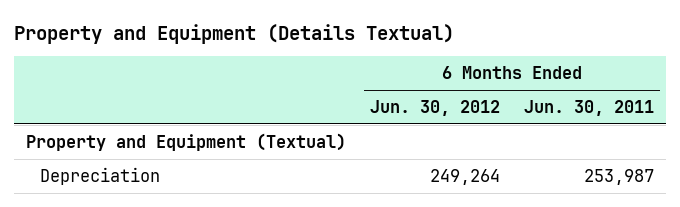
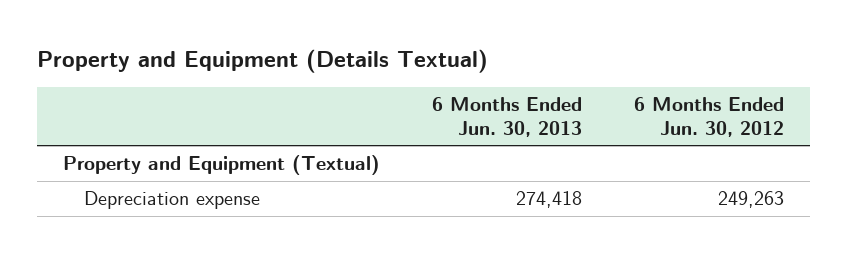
- | 6 Months Ended Jun. 30, 2012 | 6 Months Ended Jun. 30, 2011
+ | 6 Months Ended Jun. 30, 2013 | 6 Months Ended Jun. 30, 2012
- Depreciation | 249,264 | 253,987
+ Depreciation expense | 274,418 | 249,263

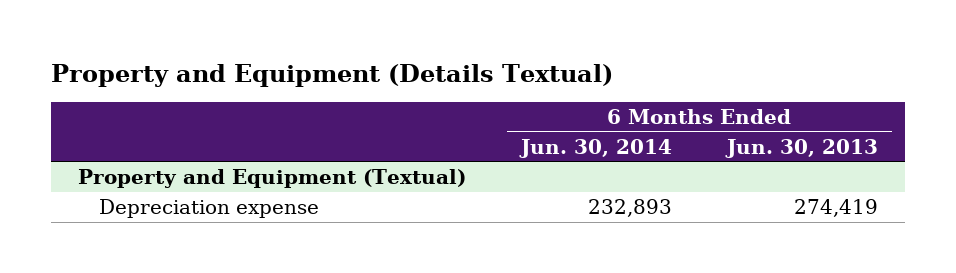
- | 6 Months Ended Jun. 30, 2013 | 6 Months Ended Jun. 30, 2012
+ | 6 Months Ended Jun. 30, 2014 | 6 Months Ended Jun. 30, 2013
- Depreciation expense | 274,418 | 249,263
+ Depreciation expense | 232,893 | 274,419

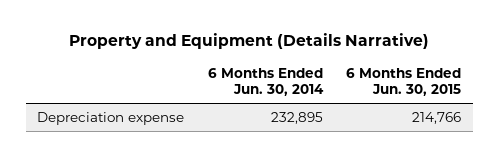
- Property and Equipment (Details Textual)
+ Property and Equipment (Details Narrative)
- | 6 Months Ended Jun. 30, 2014 | 6 Months Ended Jun. 30, 2013
+ | 6 Months Ended Jun. 30, 2014 | 6 Months Ended Jun. 30, 2015
- Property and Equipment (Textual)
- Depreciation expense | 232,893 | 274,419
+ Depreciation expense | 232,895 | 214,766

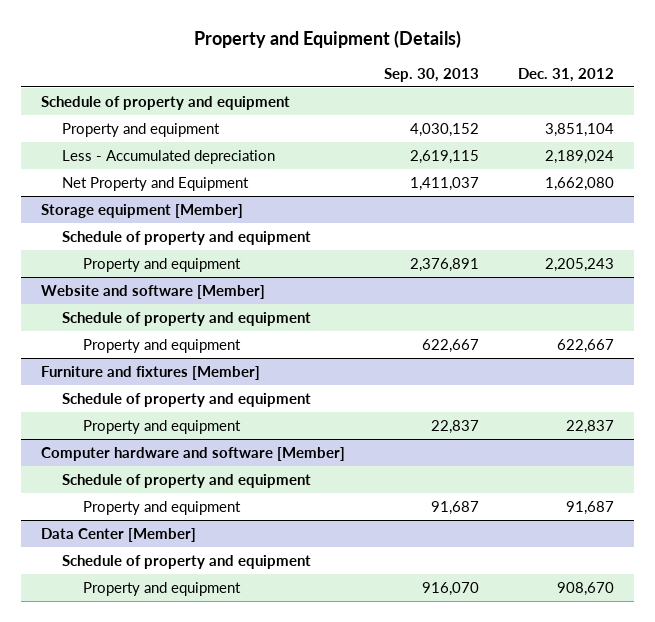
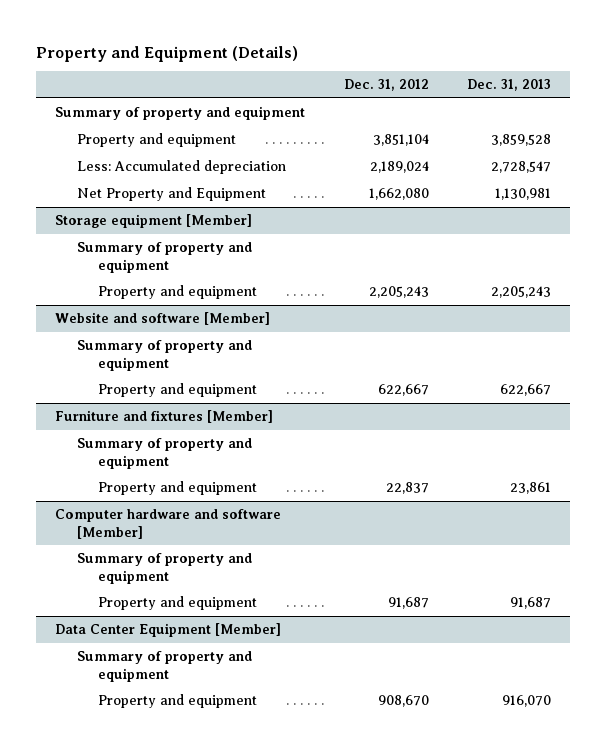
- | Sep. 30, 2013 | Dec. 31, 2012
+ | Dec. 31, 2012 | Dec. 31, 2013
- Schedule of property and equipment
+ Summary of property and equipment
- Less - Accumulated depreciation | 2,619,115 | 2,189,024
+ Less: Accumulated depreciation | 2,189,024 | 2,728,547
@ Storage equipment [Member]
- Schedule of property and equipment
+ Summary of property and equipment
@ Website and software [Member]
- Schedule of property and equipment
+ Summary of property and equipment
@ Furniture and fixtures [Member]
- Schedule of property and equipment
+ Summary of property and equipment
@ Computer hardware and software [Member]
- Schedule of property and equipment
+ Summary of property and equipment
- Data Center [Member]
- Schedule of property and equipment
+ Data Center Equipment [Member]
+ Summary of property and equipment

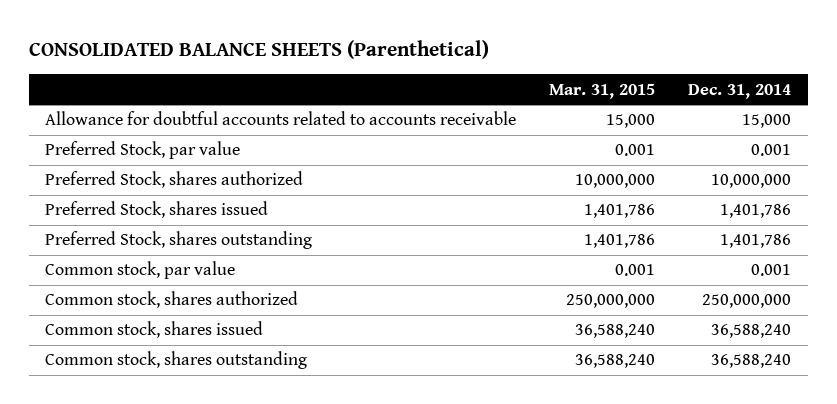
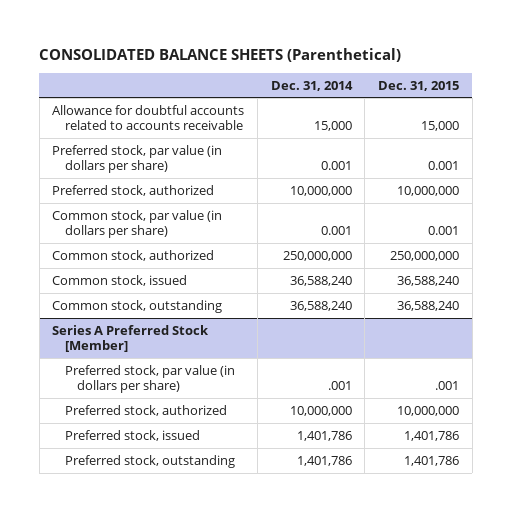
- | Mar. 31, 2015 | Dec. 31, 2014
+ | Dec. 31, 2014 | Dec. 31, 2015
- Preferred Stock, par value | 0.001 | 0.001
- Preferred Stock, shares authorized | 10,000,000 | 10,000,000
- Preferred Stock, shares issued | 1,401,786 | 1,401,786
- Preferred Stock, shares outstanding | 1,401,786 | 1,401,786
- Common stock, par value | 0.001 | 0.001
- Common stock, shares authorized | 250,000,000 | 250,000,000
- Common stock, shares issued | 36,588,240 | 36,588,240
- Common stock, shares outstanding | 36,588,240 | 36,588,240
+ Preferred stock, par value (in dollars per share) | 0.001 | 0.001
+ Preferred stock, authorized | 10,000,000 | 10,000,000
+ Common stock, par value (in dollars per share) | 0.001 | 0.001
+ Common stock, authorized | 250,000,000 | 250,000,000
+ Common stock, issued | 36,588,240 | 36,588,240
+ Common stock, outstanding | 36,588,240 | 36,588,240
+ Series A Preferred Stock [Member]
+ Preferred stock, par value (in dollars per share) | .001 | .001
+ Preferred stock, authorized | 10,000,000 | 10,000,000
+ Preferred stock, issued | 1,401,786 | 1,401,786
+ Preferred stock, outstanding | 1,401,786 | 1,401,786

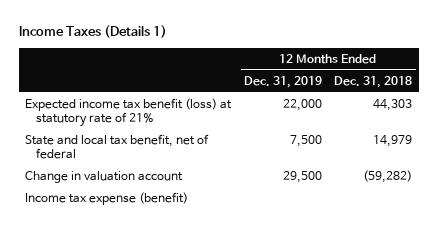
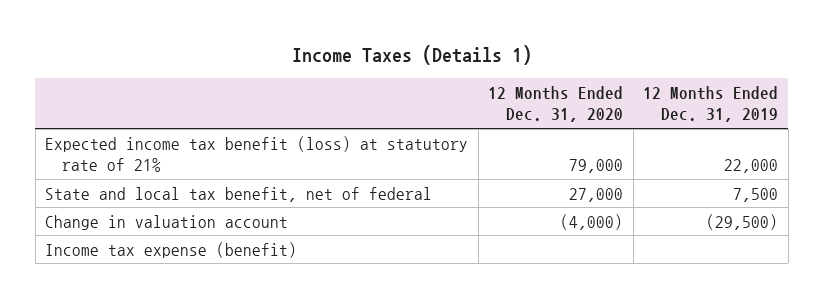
- | 12 Months Ended Dec. 31, 2019 | 12 Months Ended Dec. 31, 2018
+ | 12 Months Ended Dec. 31, 2020 | 12 Months Ended Dec. 31, 2019
- Change in valuation account | 29,500 | (59,282)
+ Change in valuation account | (4,000) | (29,500)

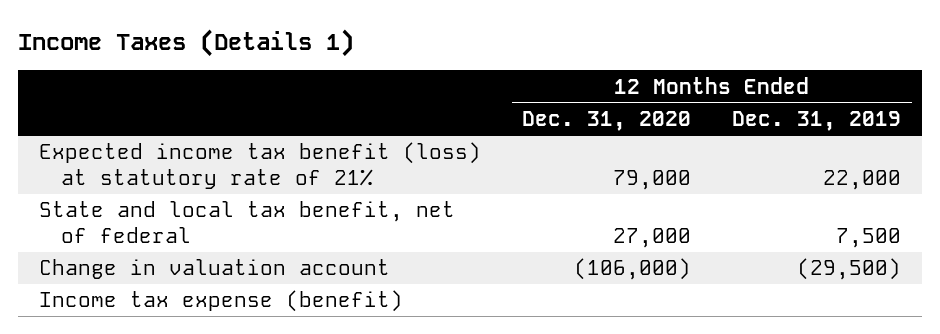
- Change in valuation account | (4,000) | (29,500)
+ Change in valuation account | (106,000) | (29,500)

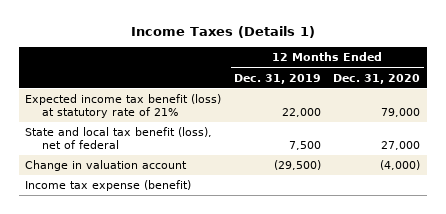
- | 12 Months Ended Dec. 31, 2020 | 12 Months Ended Dec. 31, 2019
+ | 12 Months Ended Dec. 31, 2019 | 12 Months Ended Dec. 31, 2020
- State and local tax benefit, net of federal | 27,000 | 7,500
- Change in valuation account | (106,000) | (29,500)
+ State and local tax benefit (loss), net of federal | 7,500 | 27,000
+ Change in valuation account | (29,500) | (4,000)

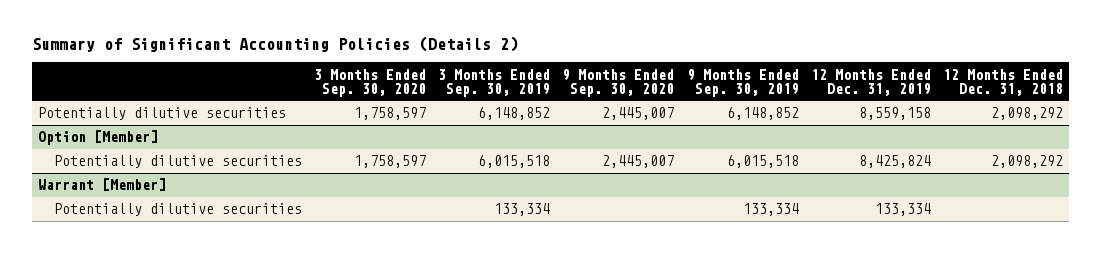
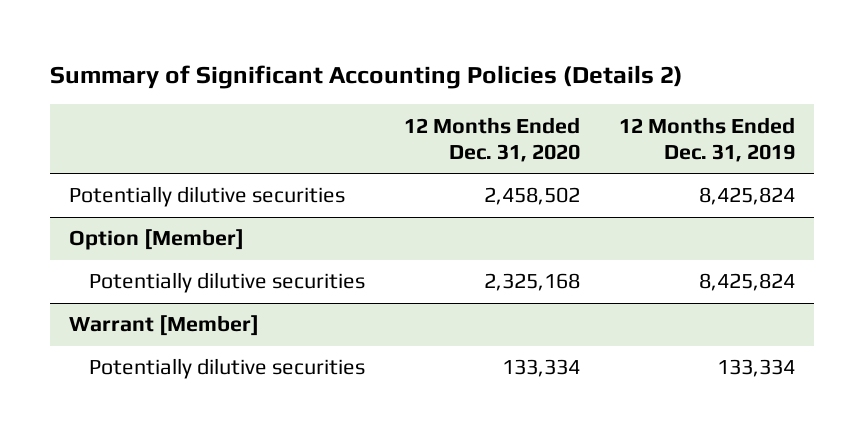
- | 3 Months Ended Sep. 30, 2020 | 3 Months Ended Sep. 30, 2019 | 9 Months Ended Sep. 30, 2020 | 9 Months Ended Sep. 30, 2019 | 12 Months Ended Dec. 31, 2019 | 12 Months Ended Dec. 31, 2018
+ | 12 Months Ended Dec. 31, 2020 | 12 Months Ended Dec. 31, 2019
- Potentially dilutive securities | 1,758,597 | 6,148,852 | 2,445,007 | 6,148,852 | 8,559,158 | 2,098,292
+ Potentially dilutive securities | 2,458,502 | 8,425,824

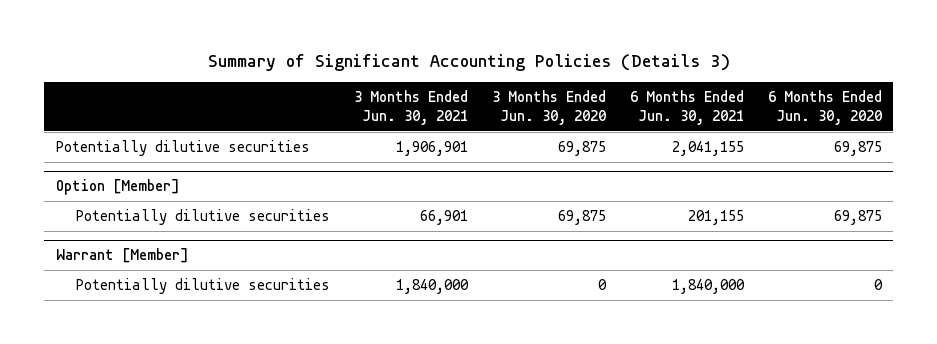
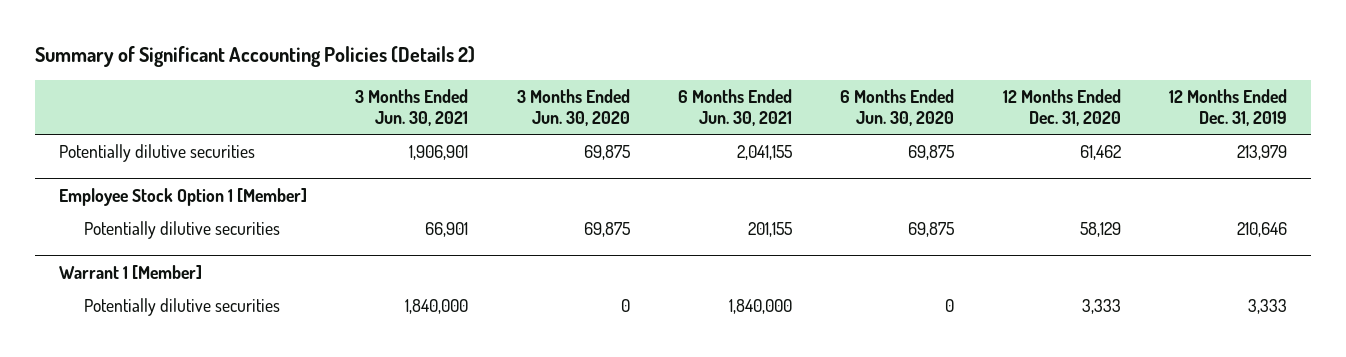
- Summary of Significant Accounting Policies (Details 3)
+ Summary of Significant Accounting Policies (Details 2)
- | 3 Months Ended Jun. 30, 2021 | 3 Months Ended Jun. 30, 2020 | 6 Months Ended Jun. 30, 2021 | 6 Months Ended Jun. 30, 2020
+ | 3 Months Ended Jun. 30, 2021 | 3 Months Ended Jun. 30, 2020 | 6 Months Ended Jun. 30, 2021 | 6 Months Ended Jun. 30, 2020 | 12 Months Ended Dec. 31, 2020 | 12 Months Ended Dec. 31, 2019
- Option [Member]
+ Employee Stock Option 1 [Member]
- Warrant [Member]
+ Warrant 1 [Member]

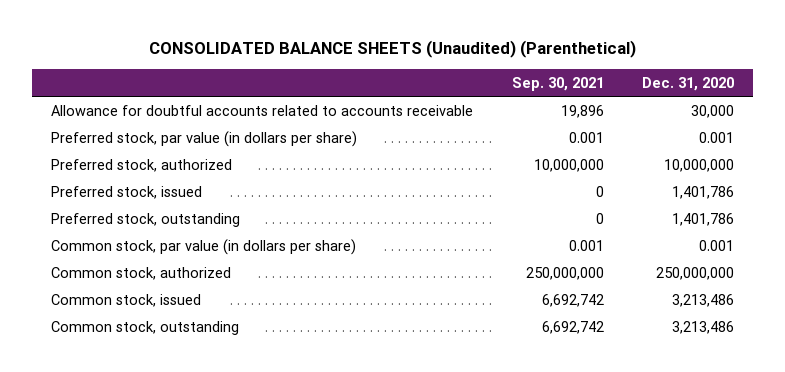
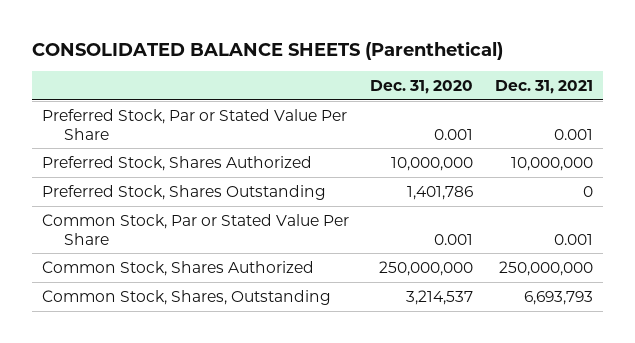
- CONSOLIDATED BALANCE SHEETS (Unaudited) (Parenthetical)
+ CONSOLIDATED BALANCE SHEETS (Parenthetical)
- | Sep. 30, 2021 | Dec. 31, 2020
+ | Dec. 31, 2020 | Dec. 31, 2021
- Allowance for doubtful accounts related to accounts receivable | 19,896 | 30,000
- Preferred stock, par value (in dollars per share) | 0.001 | 0.001
- Preferred stock, authorized | 10,000,000 | 10,000,000
- Preferred stock, issued | 0 | 1,401,786
- Preferred stock, outstanding | 0 | 1,401,786
- Common stock, par value (in dollars per share) | 0.001 | 0.001
- Common stock, authorized | 250,000,000 | 250,000,000
- Common stock, issued | 6,692,742 | 3,213,486
- Common stock, outstanding | 6,692,742 | 3,213,486
+ Preferred Stock, Par or Stated Value Per Share | 0.001 | 0.001
+ Preferred Stock, Shares Authorized | 10,000,000 | 10,000,000
+ Preferred Stock, Shares Outstanding | 1,401,786 | 0
+ Common Stock, Par or Stated Value Per Share | 0.001 | 0.001
+ Common Stock, Shares Authorized | 250,000,000 | 250,000,000
+ Common Stock, Shares, Outstanding | 3,214,537 | 6,693,793

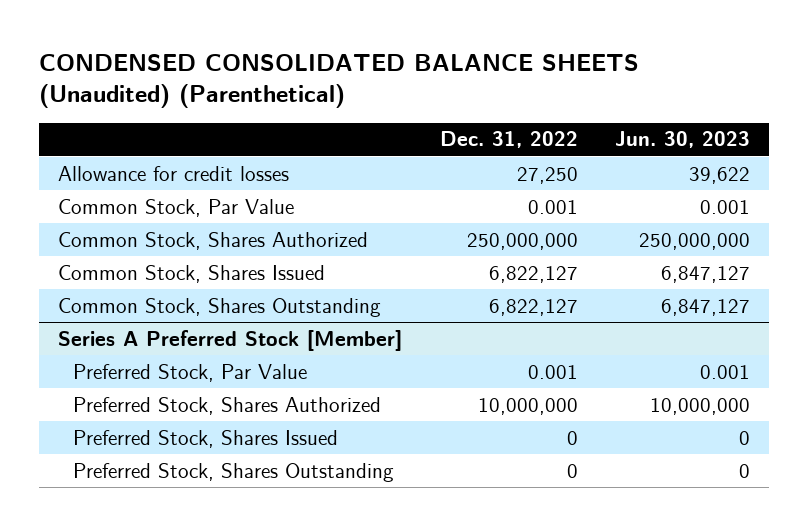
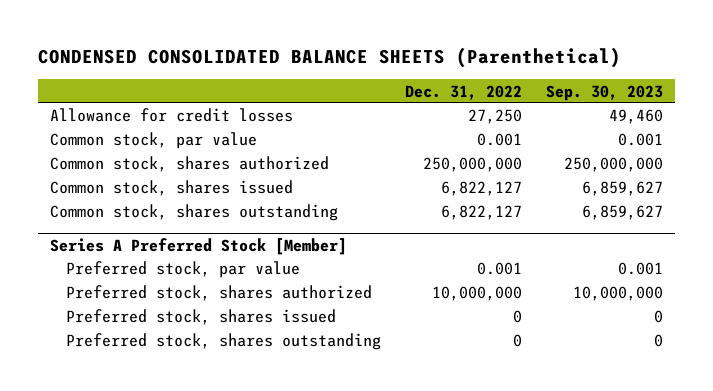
- CONDENSED CONSOLIDATED BALANCE SHEETS (Unaudited) (Parenthetical)
+ CONDENSED CONSOLIDATED BALANCE SHEETS (Parenthetical)
- | Dec. 31, 2022 | Jun. 30, 2023
+ | Dec. 31, 2022 | Sep. 30, 2023
- Common Stock, Par Value | 0.001 | 0.001
- Common Stock, Shares Authorized | 250,000,000 | 250,000,000
- Common Stock, Shares Issued | 6,822,127 | 6,847,127
- Common Stock, Shares Outstanding | 6,822,127 | 6,847,127
+ Common stock, par value | 0.001 | 0.001
+ Common stock, shares authorized | 250,000,000 | 250,000,000
+ Common stock, shares issued | 6,822,127 | 6,859,627
+ Common stock, shares outstanding | 6,822,127 | 6,859,627
@ Series A Preferred Stock [Member]
- Preferred Stock, Par Value | 0.001 | 0.001
- Preferred Stock, Shares Authorized | 10,000,000 | 10,000,000
- Preferred Stock, Shares Issued | 0 | 0
- Preferred Stock, Shares Outstanding | 0 | 0
+ Preferred stock, par value | 0.001 | 0.001
+ Preferred stock, shares authorized | 10,000,000 | 10,000,000
+ Preferred stock, shares issued | 0 | 0
+ Preferred stock, shares outstanding | 0 | 0

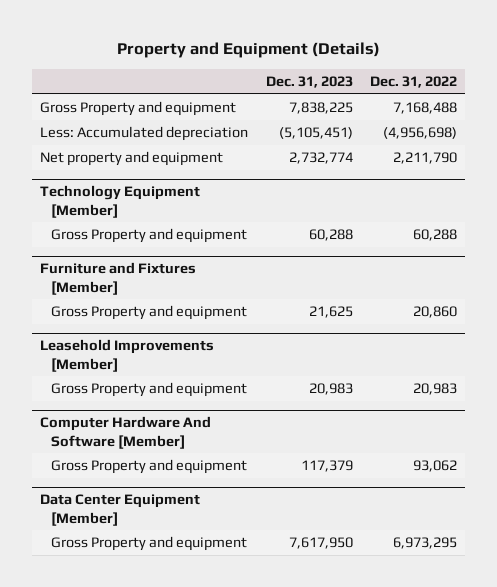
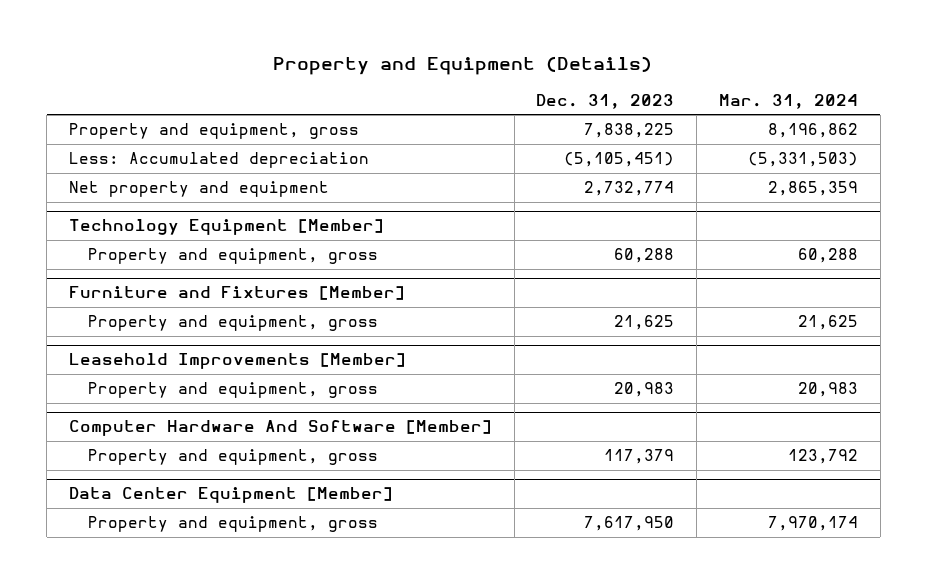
- | Dec. 31, 2023 | Dec. 31, 2022
+ | Dec. 31, 2023 | Mar. 31, 2024
- Gross Property and equipment | 7,838,225 | 7,168,488
+ Property and equipment, gross | 7,838,225 | 8,196,862
@ Technology Equipment [Member]
- Gross Property and equipment | 60,288 | 60,288
+ Property and equipment, gross | 60,288 | 60,288
@ Furniture and Fixtures [Member]
- Gross Property and equipment | 21,625 | 20,860
+ Property and equipment, gross | 21,625 | 21,625
@ Leasehold Improvements [Member]
- Gross Property and equipment | 20,983 | 20,983
+ Property and equipment, gross | 20,983 | 20,983
@ Computer Hardware And Software [Member]
- Gross Property and equipment | 117,379 | 93,062
+ Property and equipment, gross | 117,379 | 123,792
@ Data Center Equipment [Member]
- Gross Property and equipment | 7,617,950 | 6,973,295
+ Property and equipment, gross | 7,617,950 | 7,970,174

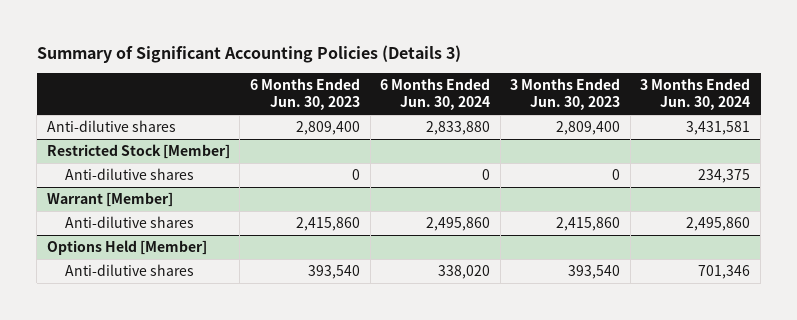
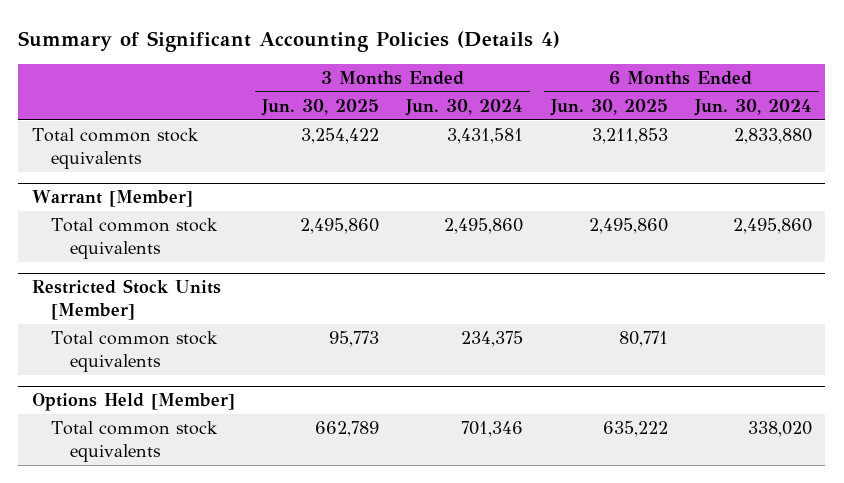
- Summary of Significant Accounting Policies (Details 3)
+ Summary of Significant Accounting Policies (Details 4)
- | 6 Months Ended Jun. 30, 2023 | 6 Months Ended Jun. 30, 2024 | 3 Months Ended Jun. 30, 2023 | 3 Months Ended Jun. 30, 2024
+ | 3 Months Ended Jun. 30, 2025 | 3 Months Ended Jun. 30, 2024 | 6 Months Ended Jun. 30, 2025 | 6 Months Ended Jun. 30, 2024
- Anti-dilutive shares | 2,809,400 | 2,833,880 | 2,809,400 | 3,431,581
- Restricted Stock [Member]
- Anti-dilutive shares | 0 | 0 | 0 | 234,375
+ Total common stock equivalents | 3,254,422 | 3,431,581 | 3,211,853 | 2,833,880
@ Warrant [Member]
- Anti-dilutive shares | 2,415,860 | 2,495,860 | 2,415,860 | 2,495,860
+ Total common stock equivalents | 2,495,860 | 2,495,860 | 2,495,860 | 2,495,860
+ Restricted Stock Units [Member]
+ Total common stock equivalents | 95,773 | 234,375 | 80,771 |
@ Options Held [Member]
- Anti-dilutive shares | 393,540 | 338,020 | 393,540 | 701,346
+ Total common stock equivalents | 662,789 | 701,346 | 635,222 | 338,020

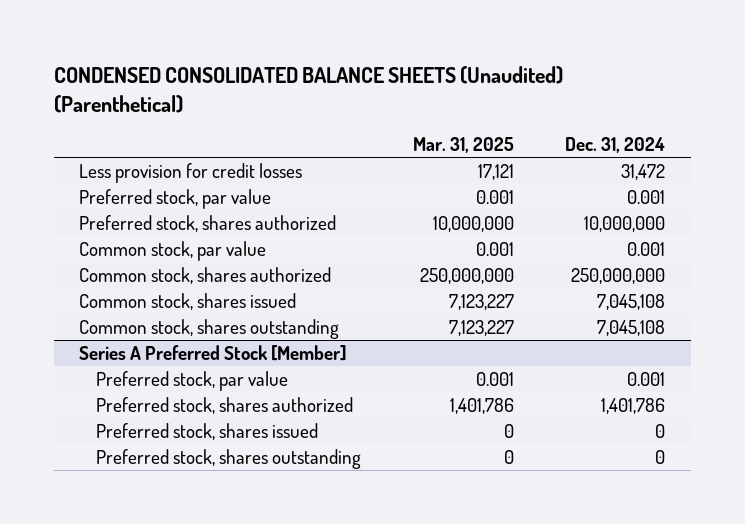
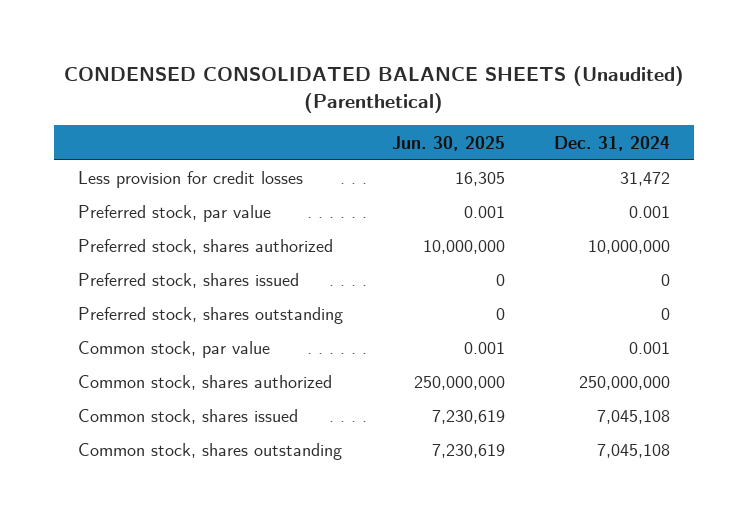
- | Mar. 31, 2025 | Dec. 31, 2024
+ | Jun. 30, 2025 | Dec. 31, 2024
+ Preferred stock, shares issued | 0 | 0
+ Preferred stock, shares outstanding | 0 | 0
- Series A Preferred Stock [Member]
- Preferred stock, par value | 0.001 | 0.001
- Preferred stock, shares authorized | 1,401,786 | 1,401,786
- Preferred stock, shares issued | 0 | 0
- Preferred stock, shares outstanding | 0 | 0

